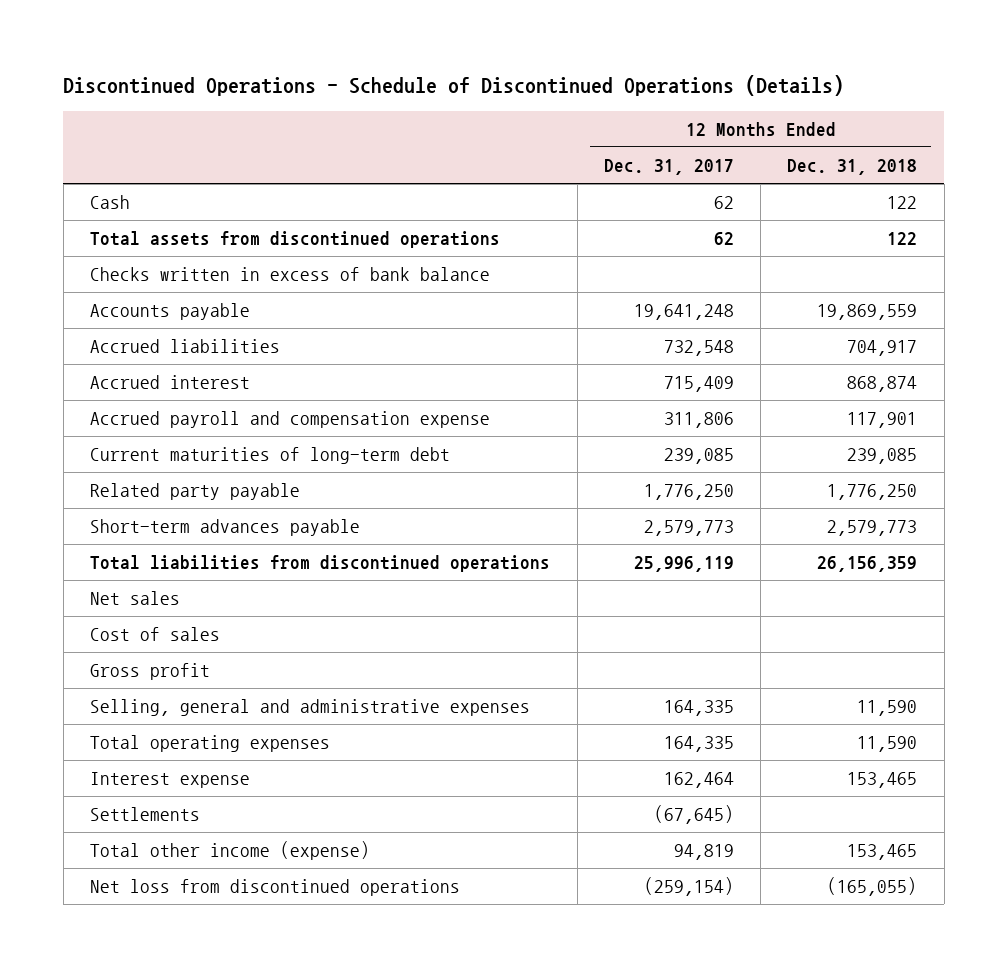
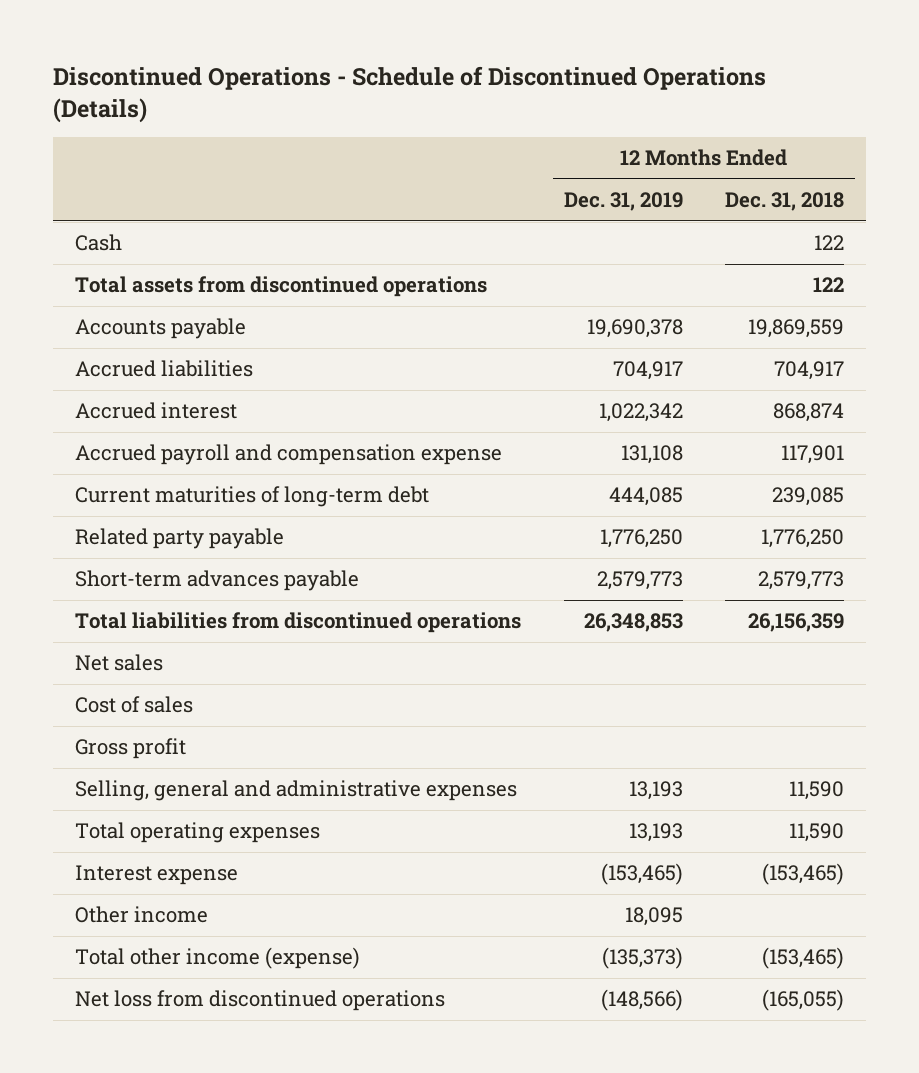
- | 12 Months Ended Dec. 31, 2017 | 12 Months Ended Dec. 31, 2018
+ | 12 Months Ended Dec. 31, 2019 | 12 Months Ended Dec. 31, 2018
- Checks written in excess of bank balance
- Interest expense | 162,464 | 153,465
- Settlements | (67,645) |
- Total other income (expense) | 94,819 | 153,465
+ Interest expense | (153,465) | (153,465)
+ Other income | 18,095 |
+ Total other income (expense) | (135,373) | (153,465)

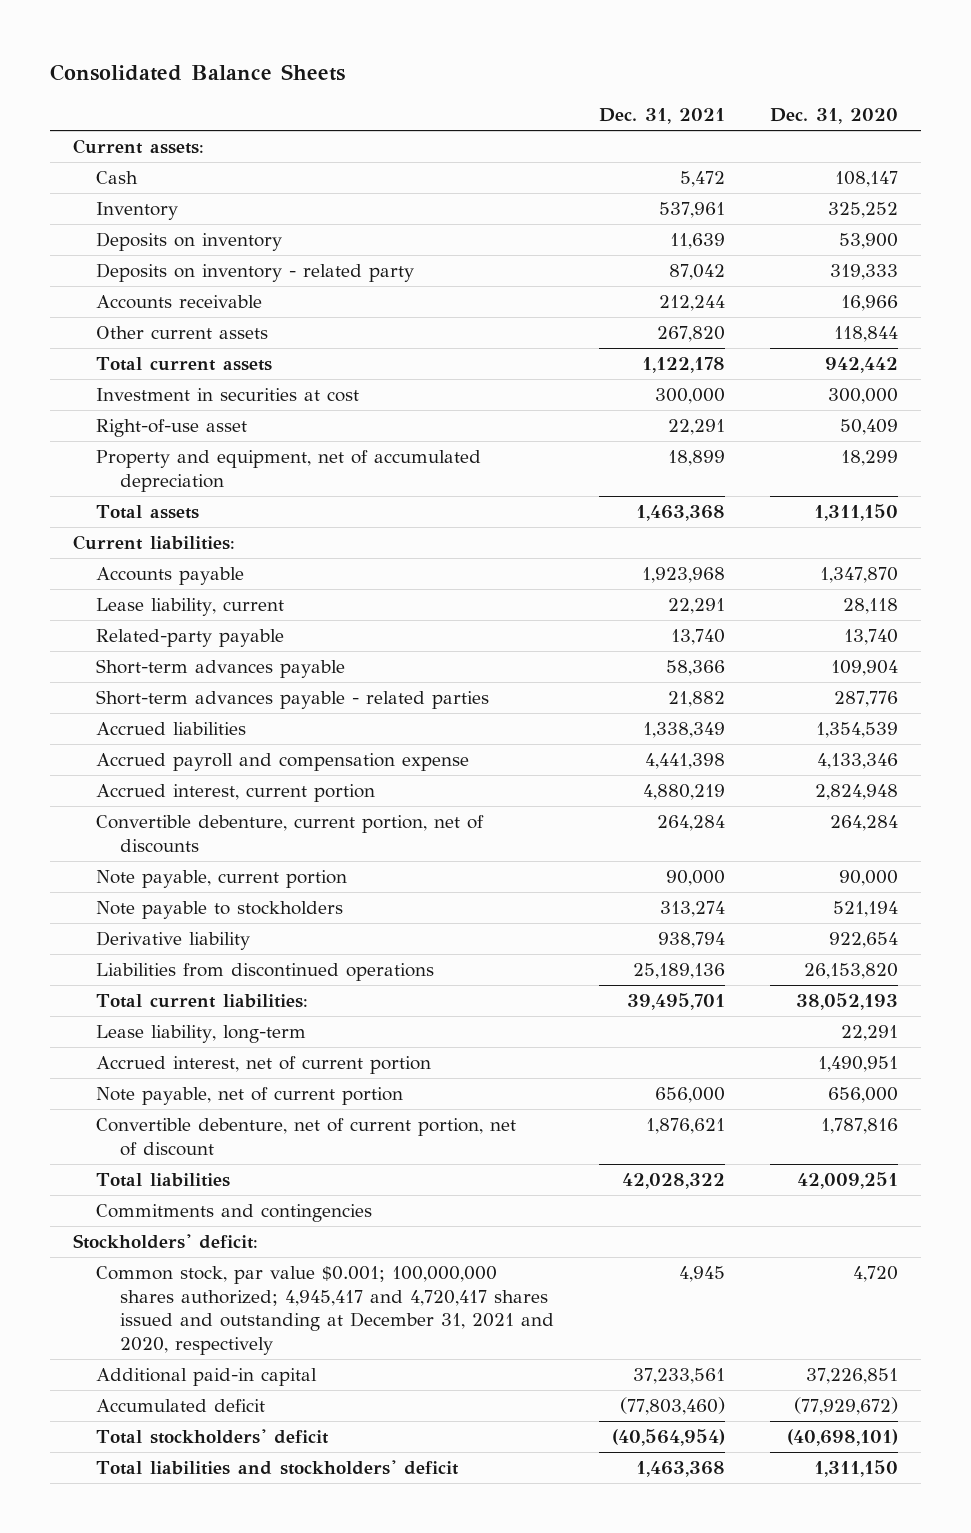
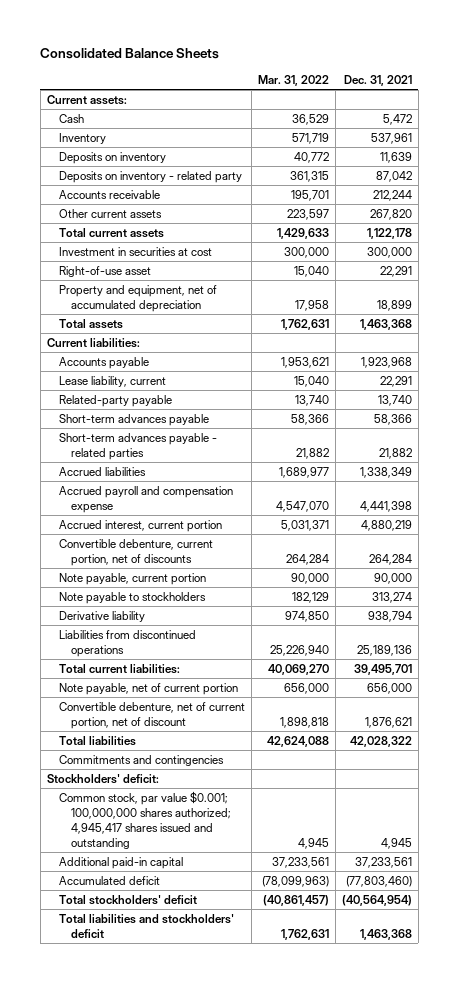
- | Dec. 31, 2021 | Dec. 31, 2020
+ | Mar. 31, 2022 | Dec. 31, 2021
- Lease liability, long-term | | 22,291
- Accrued interest, net of current portion | | 1,490,951
- Common stock, par value $0.001; 100,000,000 shares authorized; 4,945,417 and 4,720,417 shares issued and outstanding at December 31, 2021 and 2020, respectively | 4,945 | 4,720
+ Common stock, par value $0.001; 100,000,000 shares authorized; 4,945,417 shares issued and outstanding | 4,945 | 4,945

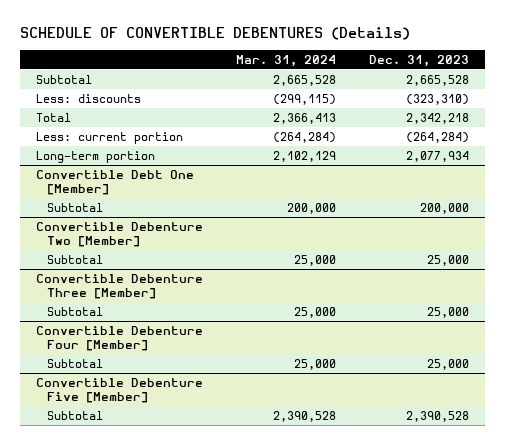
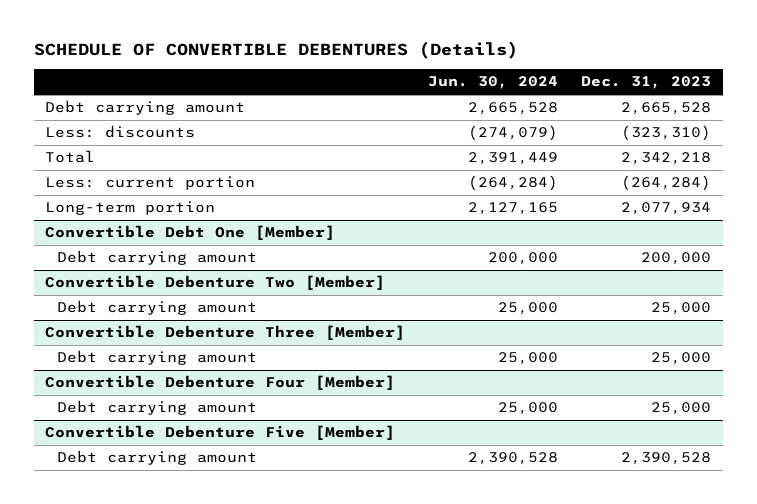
- | Mar. 31, 2024 | Dec. 31, 2023
+ | Jun. 30, 2024 | Dec. 31, 2023
- Subtotal | 2,665,528 | 2,665,528
+ Debt carrying amount | 2,665,528 | 2,665,528
@ Convertible Debt One [Member]
- Subtotal | 200,000 | 200,000
+ Debt carrying amount | 200,000 | 200,000
@ Convertible Debenture Two [Member]
- Subtotal | 25,000 | 25,000
+ Debt carrying amount | 25,000 | 25,000
@ Convertible Debenture Three [Member]
- Subtotal | 25,000 | 25,000
+ Debt carrying amount | 25,000 | 25,000
@ Convertible Debenture Four [Member]
- Subtotal | 25,000 | 25,000
+ Debt carrying amount | 25,000 | 25,000
@ Convertible Debenture Five [Member]
- Subtotal | 2,390,528 | 2,390,528
+ Debt carrying amount | 2,390,528 | 2,390,528

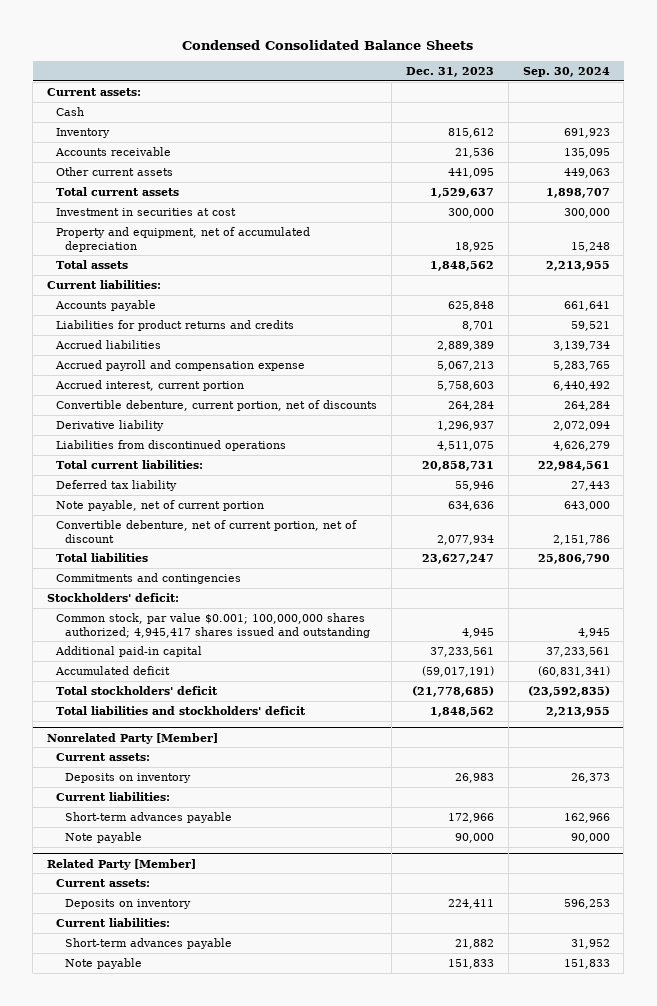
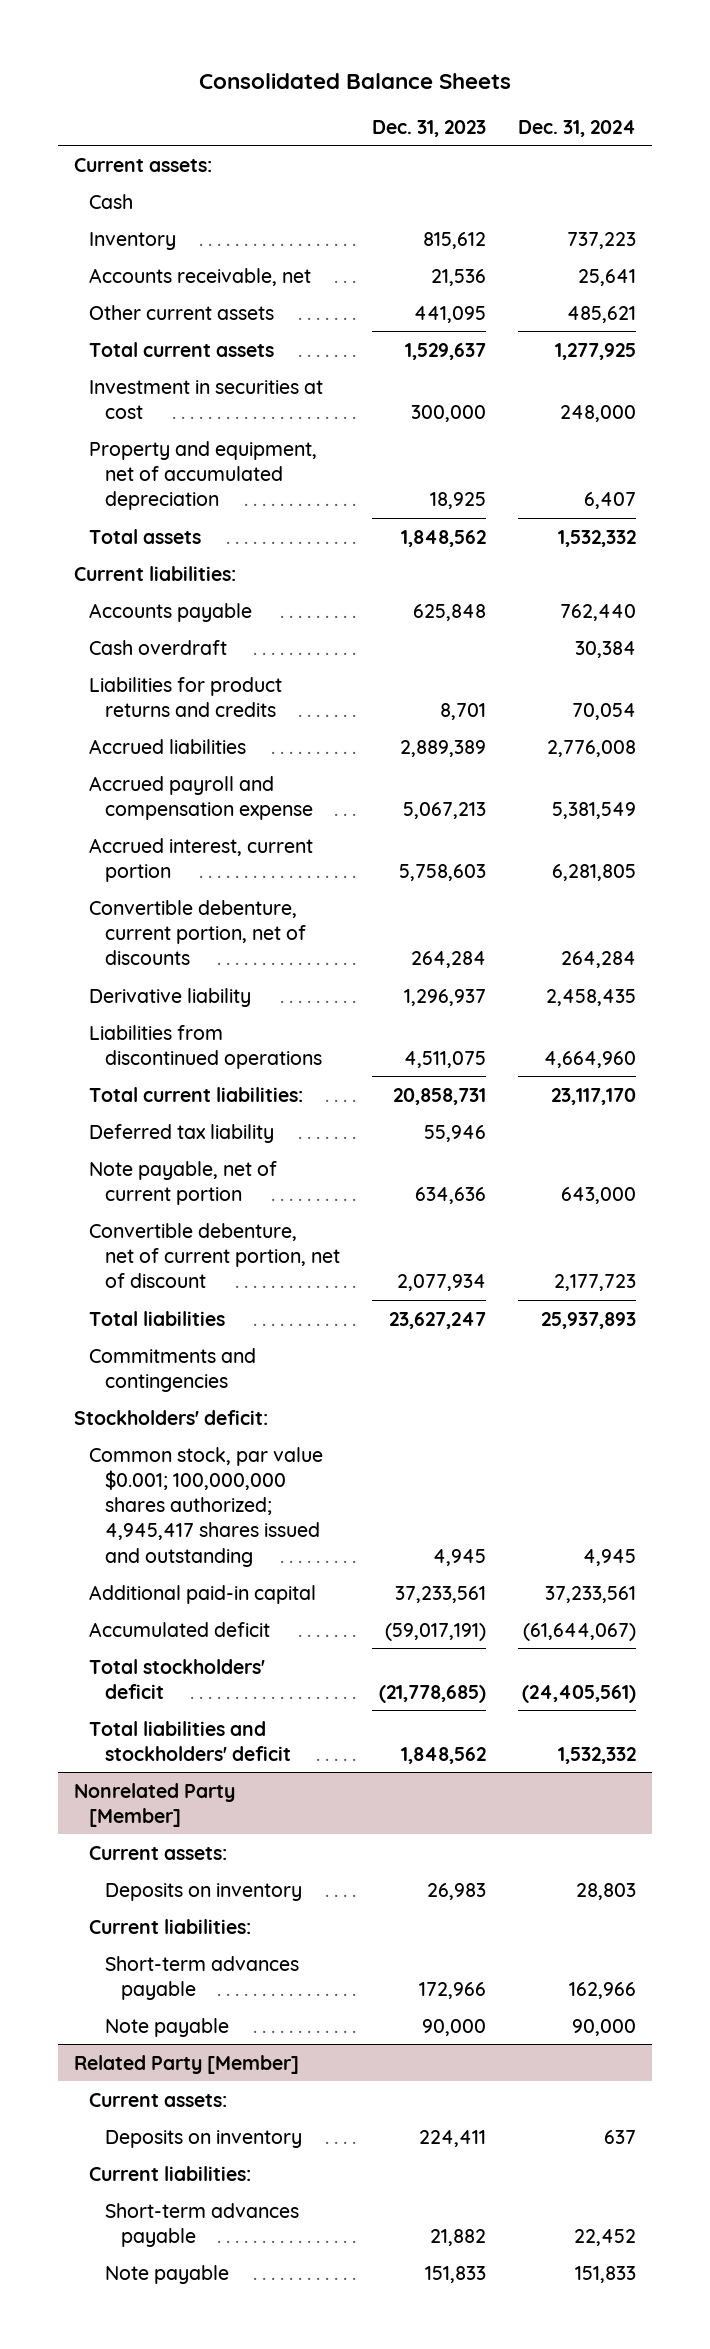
- Condensed Consolidated Balance Sheets
+ Consolidated Balance Sheets
- | Dec. 31, 2023 | Sep. 30, 2024
+ | Dec. 31, 2023 | Dec. 31, 2024
- Accounts receivable | 21,536 | 135,095
+ Accounts receivable, net | 21,536 | 25,641
+ Cash overdraft | | 30,384

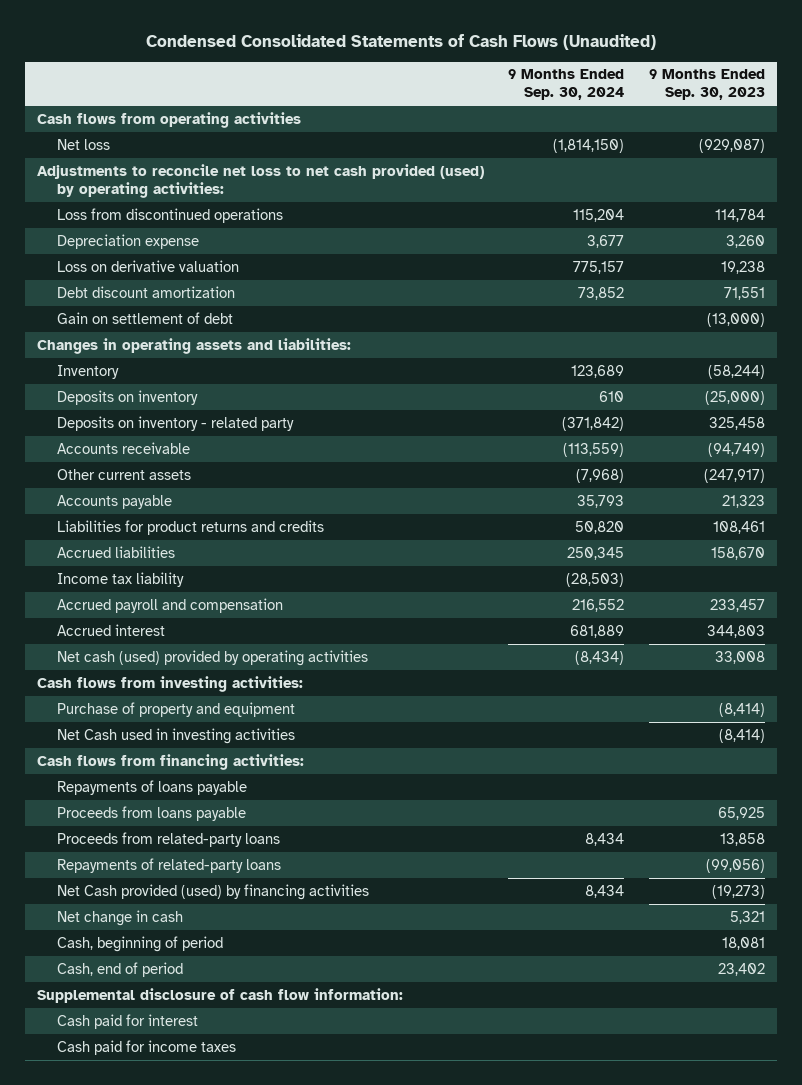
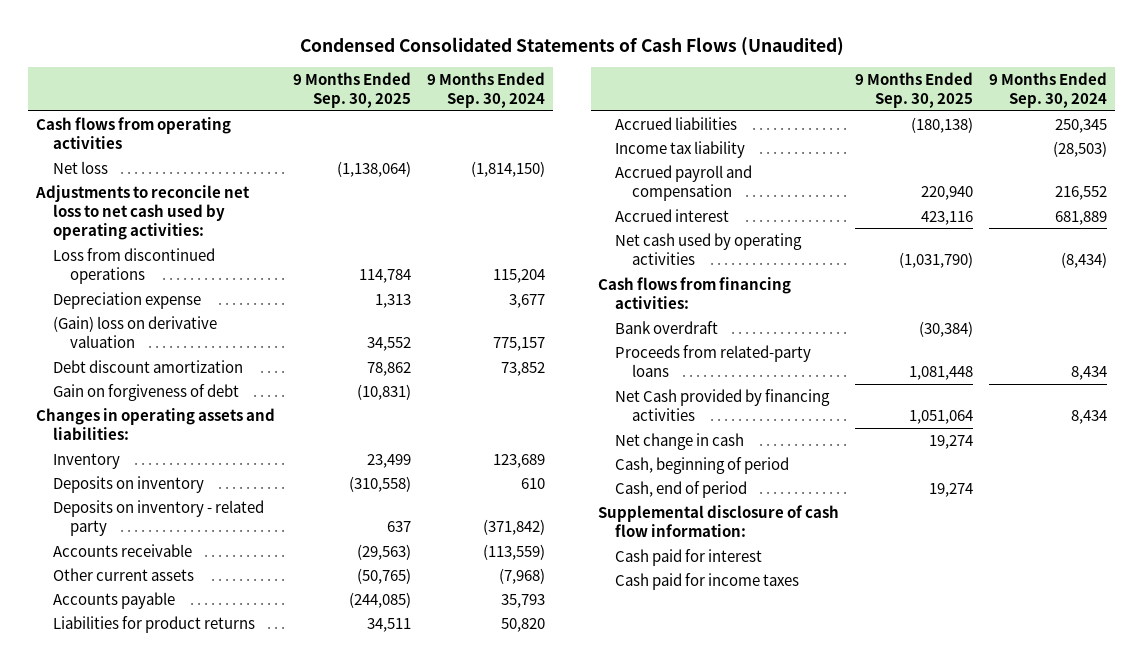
- | 9 Months Ended Sep. 30, 2024 | 9 Months Ended Sep. 30, 2023
+ | 9 Months Ended Sep. 30, 2025 | 9 Months Ended Sep. 30, 2024
- Adjustments to reconcile net loss to net cash provided (used) by operating activities:
+ Adjustments to reconcile net loss to net cash used by operating activities:
- Loss on derivative valuation | 775,157 | 19,238
+ (Gain) loss on derivative valuation | 34,552 | 775,157
- Gain on settlement of debt | | (13,000)
+ Gain on forgiveness of debt | (10,831) |
- Liabilities for product returns and credits | 50,820 | 108,461
+ Liabilities for product returns | 34,511 | 50,820
- Net cash (used) provided by operating activities | (8,434) | 33,008
- Cash flows from investing activities:
- Purchase of property and equipment | | (8,414)
- Net Cash used in investing activities | | (8,414)
+ Net cash used by operating activities | (1,031,790) | (8,434)
- Repayments of loans payable
- Proceeds from loans payable | | 65,925
+ Bank overdraft | (30,384) |
- Repayments of related-party loans | | (99,056)
- Net Cash provided (used) by financing activities | 8,434 | (19,273)
+ Net Cash provided by financing activities | 1,051,064 | 8,434

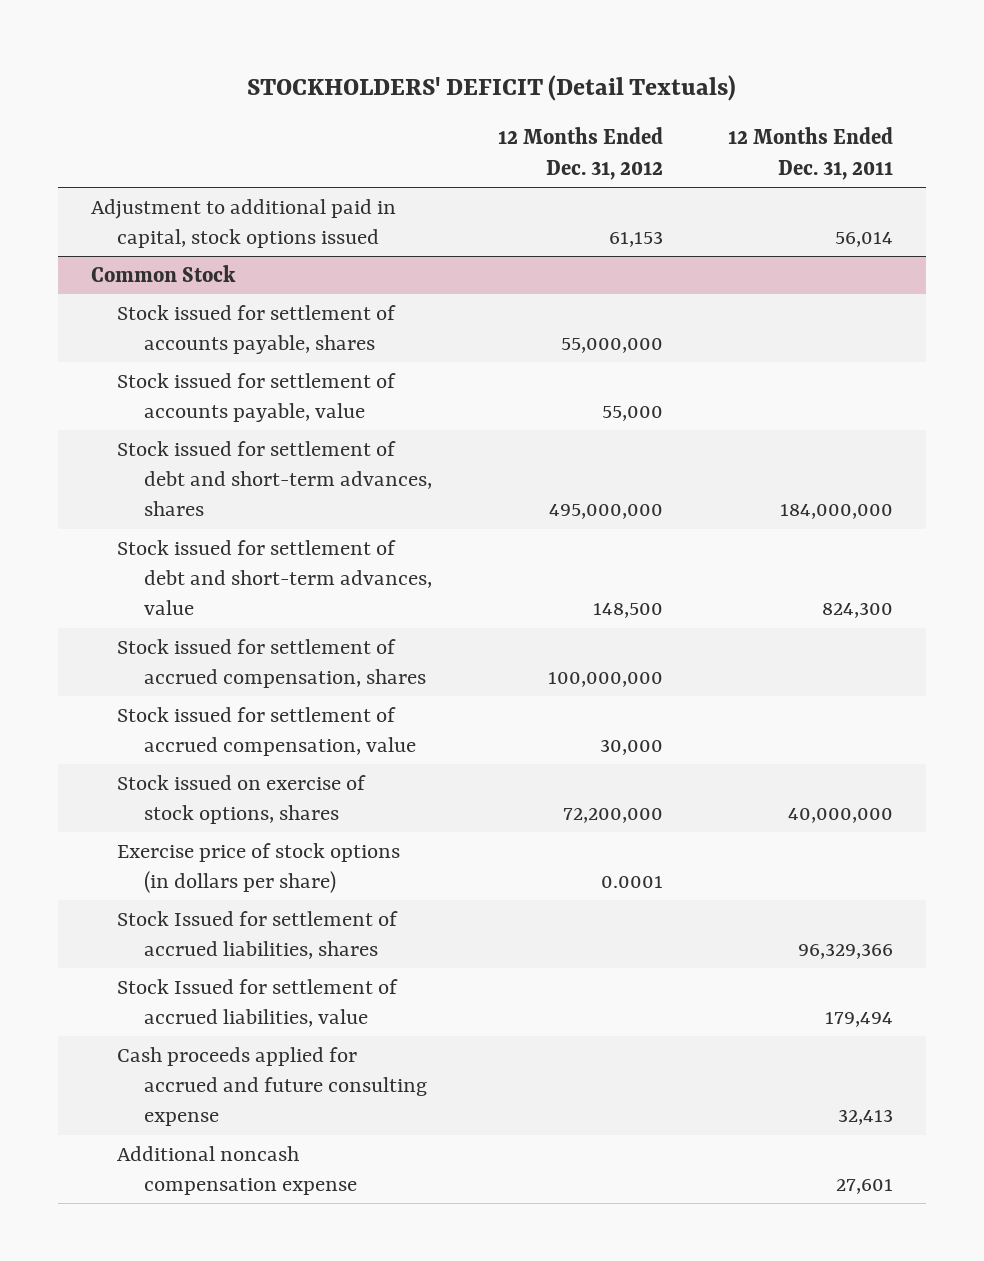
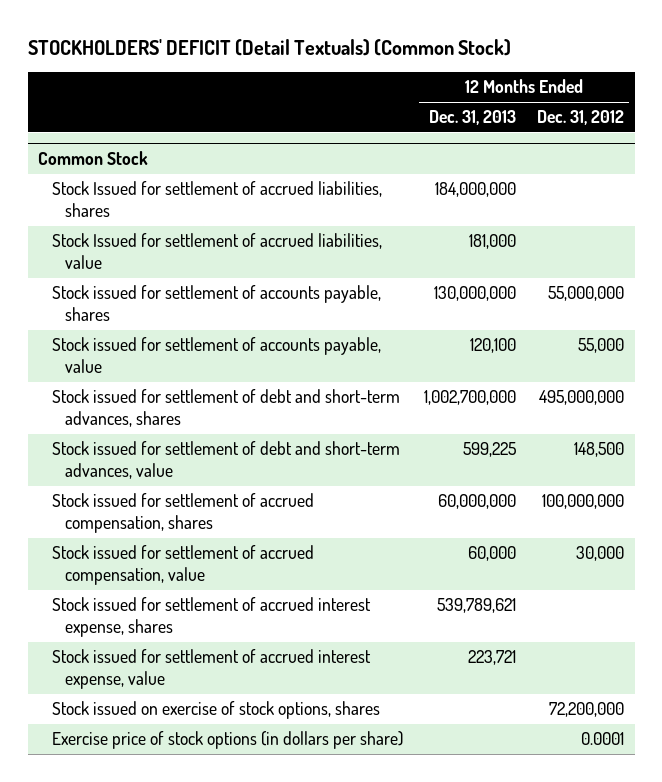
- STOCKHOLDERS' DEFICIT (Detail Textuals)
+ STOCKHOLDERS' DEFICIT (Detail Textuals) (Common Stock)
- | 12 Months Ended Dec. 31, 2012 | 12 Months Ended Dec. 31, 2011
+ | 12 Months Ended Dec. 31, 2013 | 12 Months Ended Dec. 31, 2012
- Adjustment to additional paid in capital, stock options issued | 61,153 | 56,014
@ Common Stock
moved up: Stock Issued for settlement of accrued liabilities, shares | 184,000,000 |
moved up: Stock Issued for settlement of accrued liabilities, value | 181,000 |
+ Stock issued for settlement of accrued interest expense, shares | 539,789,621 |
+ Stock issued for settlement of accrued interest expense, value | 223,721 |
- Cash proceeds applied for accrued and future consulting expense | | 32,413
- Additional noncash compensation expense | | 27,601

